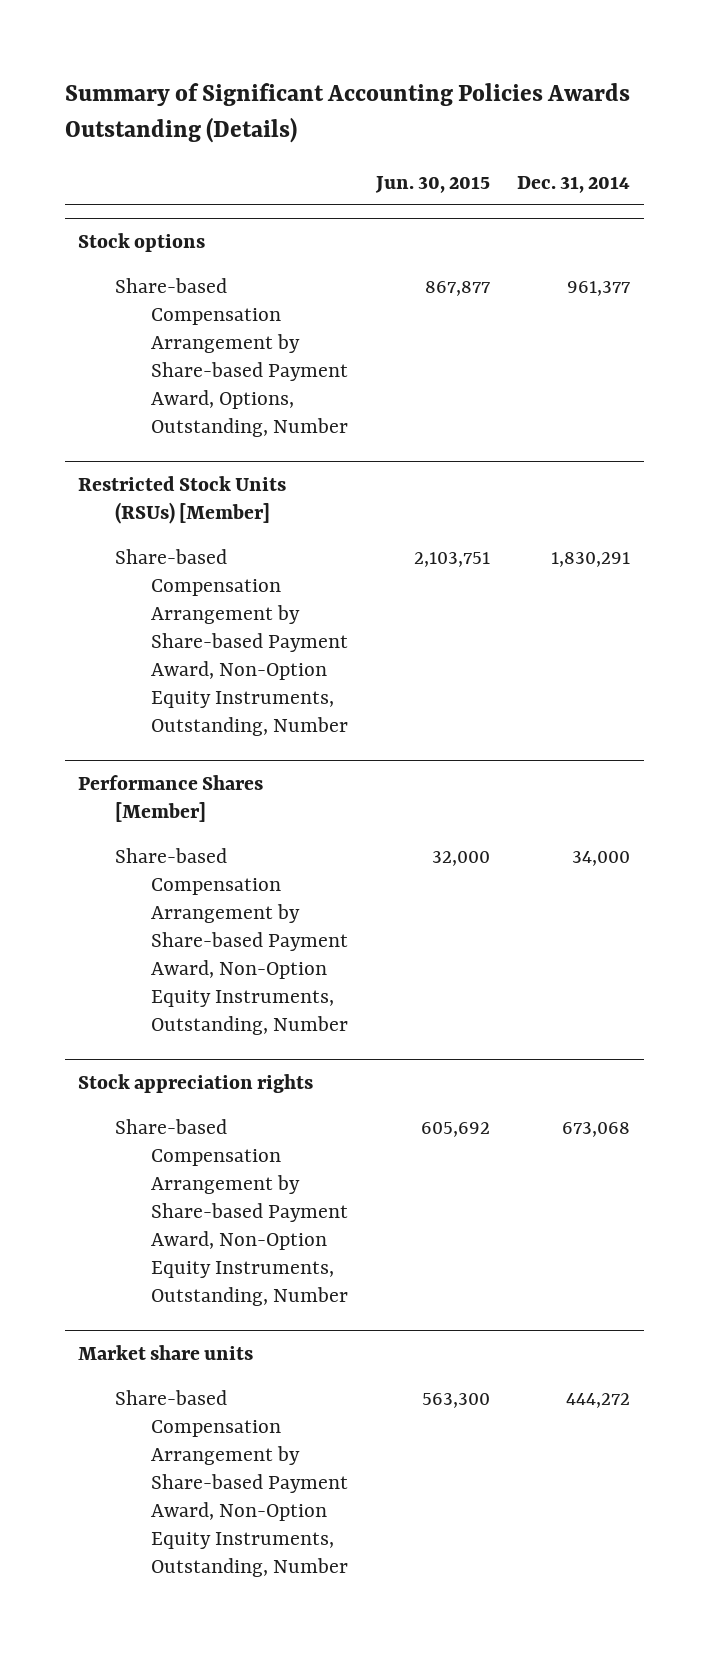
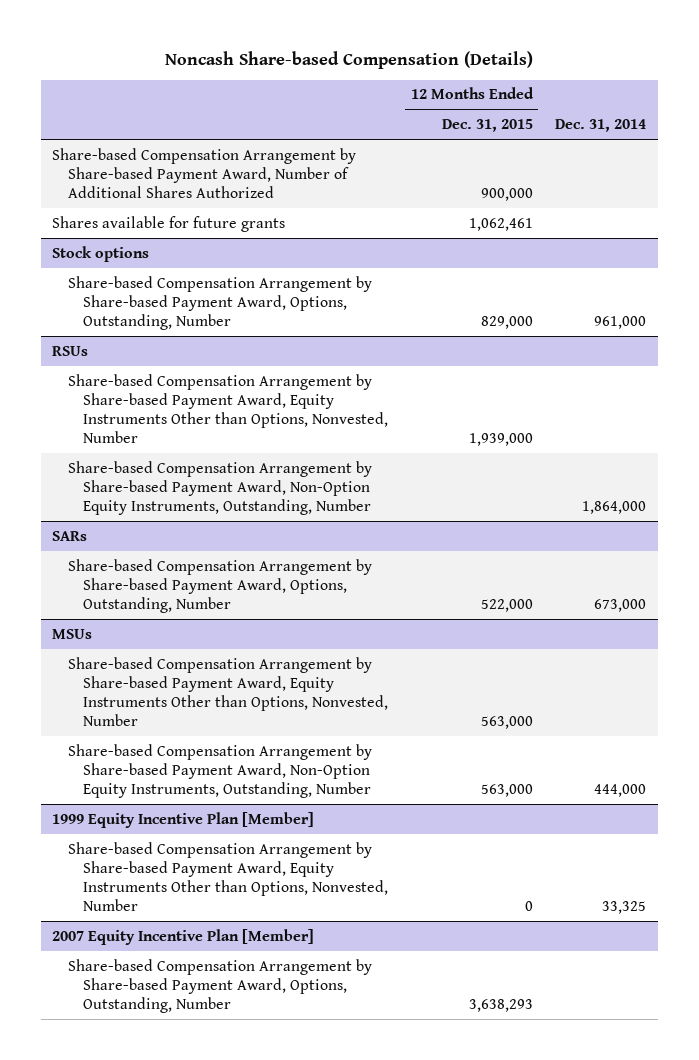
- Summary of Significant Accounting Policies Awards Outstanding (Details)
+ Noncash Share-based Compensation (Details)
- | Jun. 30, 2015 | Dec. 31, 2014
+ | 12 Months Ended Dec. 31, 2015 | Dec. 31, 2014
+ Share-based Compensation Arrangement by Share-based Payment Award, Number of Additional Shares Authorized | 900,000 |
+ Shares available for future grants | 1,062,461 |
@ Stock options
- Share-based Compensation Arrangement by Share-based Payment Award, Options, Outstanding, Number | 867,877 | 961,377
- Restricted Stock Units (RSUs) [Member]
- Share-based Compensation Arrangement by Share-based Payment Award, Non-Option Equity Instruments, Outstanding, Number | 2,103,751 | 1,830,291
- Performance Shares [Member]
- Share-based Compensation Arrangement by Share-based Payment Award, Non-Option Equity Instruments, Outstanding, Number | 32,000 | 34,000
- Stock appreciation rights
- Share-based Compensation Arrangement by Share-based Payment Award, Non-Option Equity Instruments, Outstanding, Number | 605,692 | 673,068
- Market share units
- Share-based Compensation Arrangement by Share-based Payment Award, Non-Option Equity Instruments, Outstanding, Number | 563,300 | 444,272
@ Stock options
+ Share-based Compensation Arrangement by Share-based Payment Award, Options, Outstanding, Number | 829,000 | 961,000
+ RSUs
+ Share-based Compensation Arrangement by Share-based Payment Award, Equity Instruments Other than Options, Nonvested, Number | 1,939,000 |
+ Share-based Compensation Arrangement by Share-based Payment Award, Non-Option Equity Instruments, Outstanding, Number | | 1,864,000
+ SARs
+ Share-based Compensation Arrangement by Share-based Payment Award, Options, Outstanding, Number | 522,000 | 673,000
+ MSUs
+ Share-based Compensation Arrangement by Share-based Payment Award, Equity Instruments Other than Options, Nonvested, Number | 563,000 |
+ Share-based Compensation Arrangement by Share-based Payment Award, Non-Option Equity Instruments, Outstanding, Number | 563,000 | 444,000
+ 1999 Equity Incentive Plan [Member]
+ Share-based Compensation Arrangement by Share-based Payment Award, Equity Instruments Other than Options, Nonvested, Number | 0 | 33,325
+ 2007 Equity Incentive Plan [Member]
+ Share-based Compensation Arrangement by Share-based Payment Award, Options, Outstanding, Number | 3,638,293 |

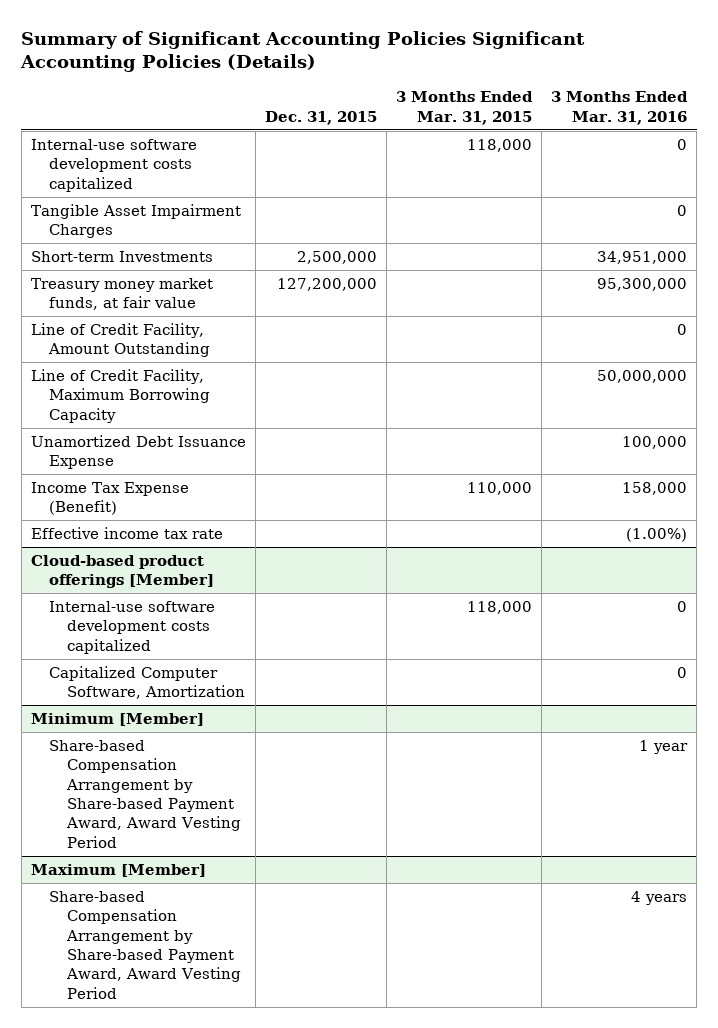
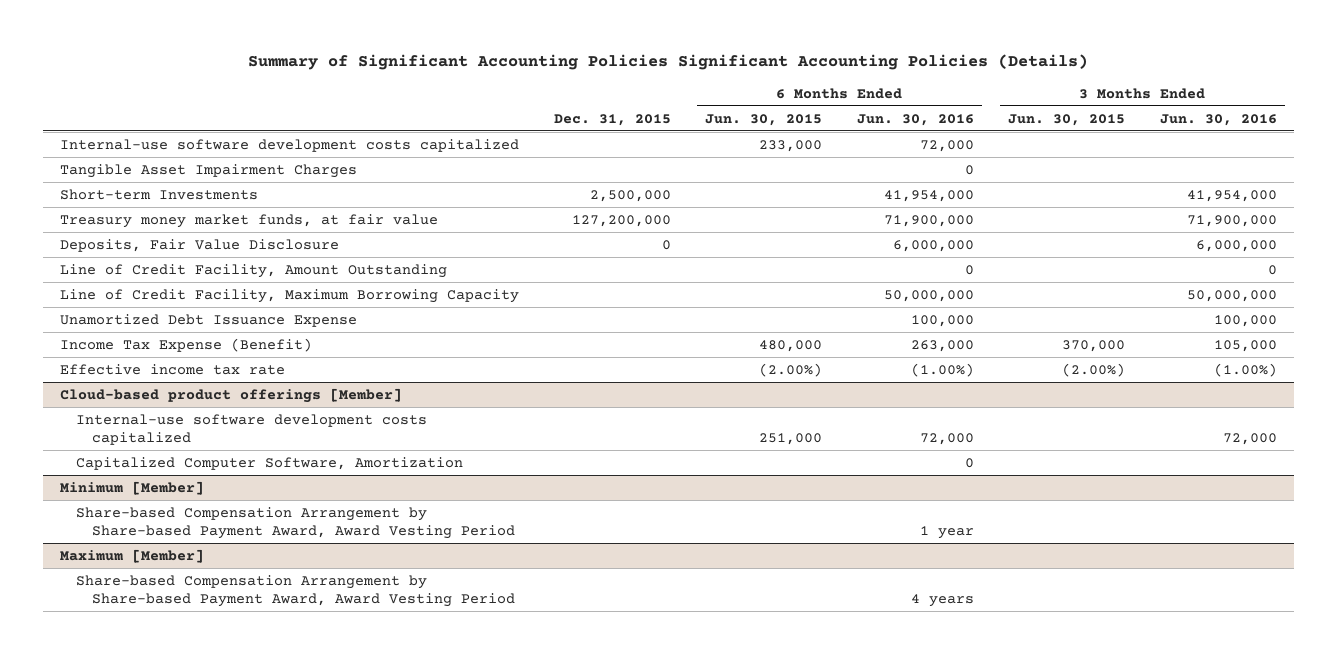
- | Dec. 31, 2015 | 3 Months Ended Mar. 31, 2015 | 3 Months Ended Mar. 31, 2016
+ | Dec. 31, 2015 | 6 Months Ended Jun. 30, 2015 | 6 Months Ended Jun. 30, 2016 | 3 Months Ended Jun. 30, 2015 | 3 Months Ended Jun. 30, 2016
+ Deposits, Fair Value Disclosure | 0 | | 6,000,000 | | 6,000,000

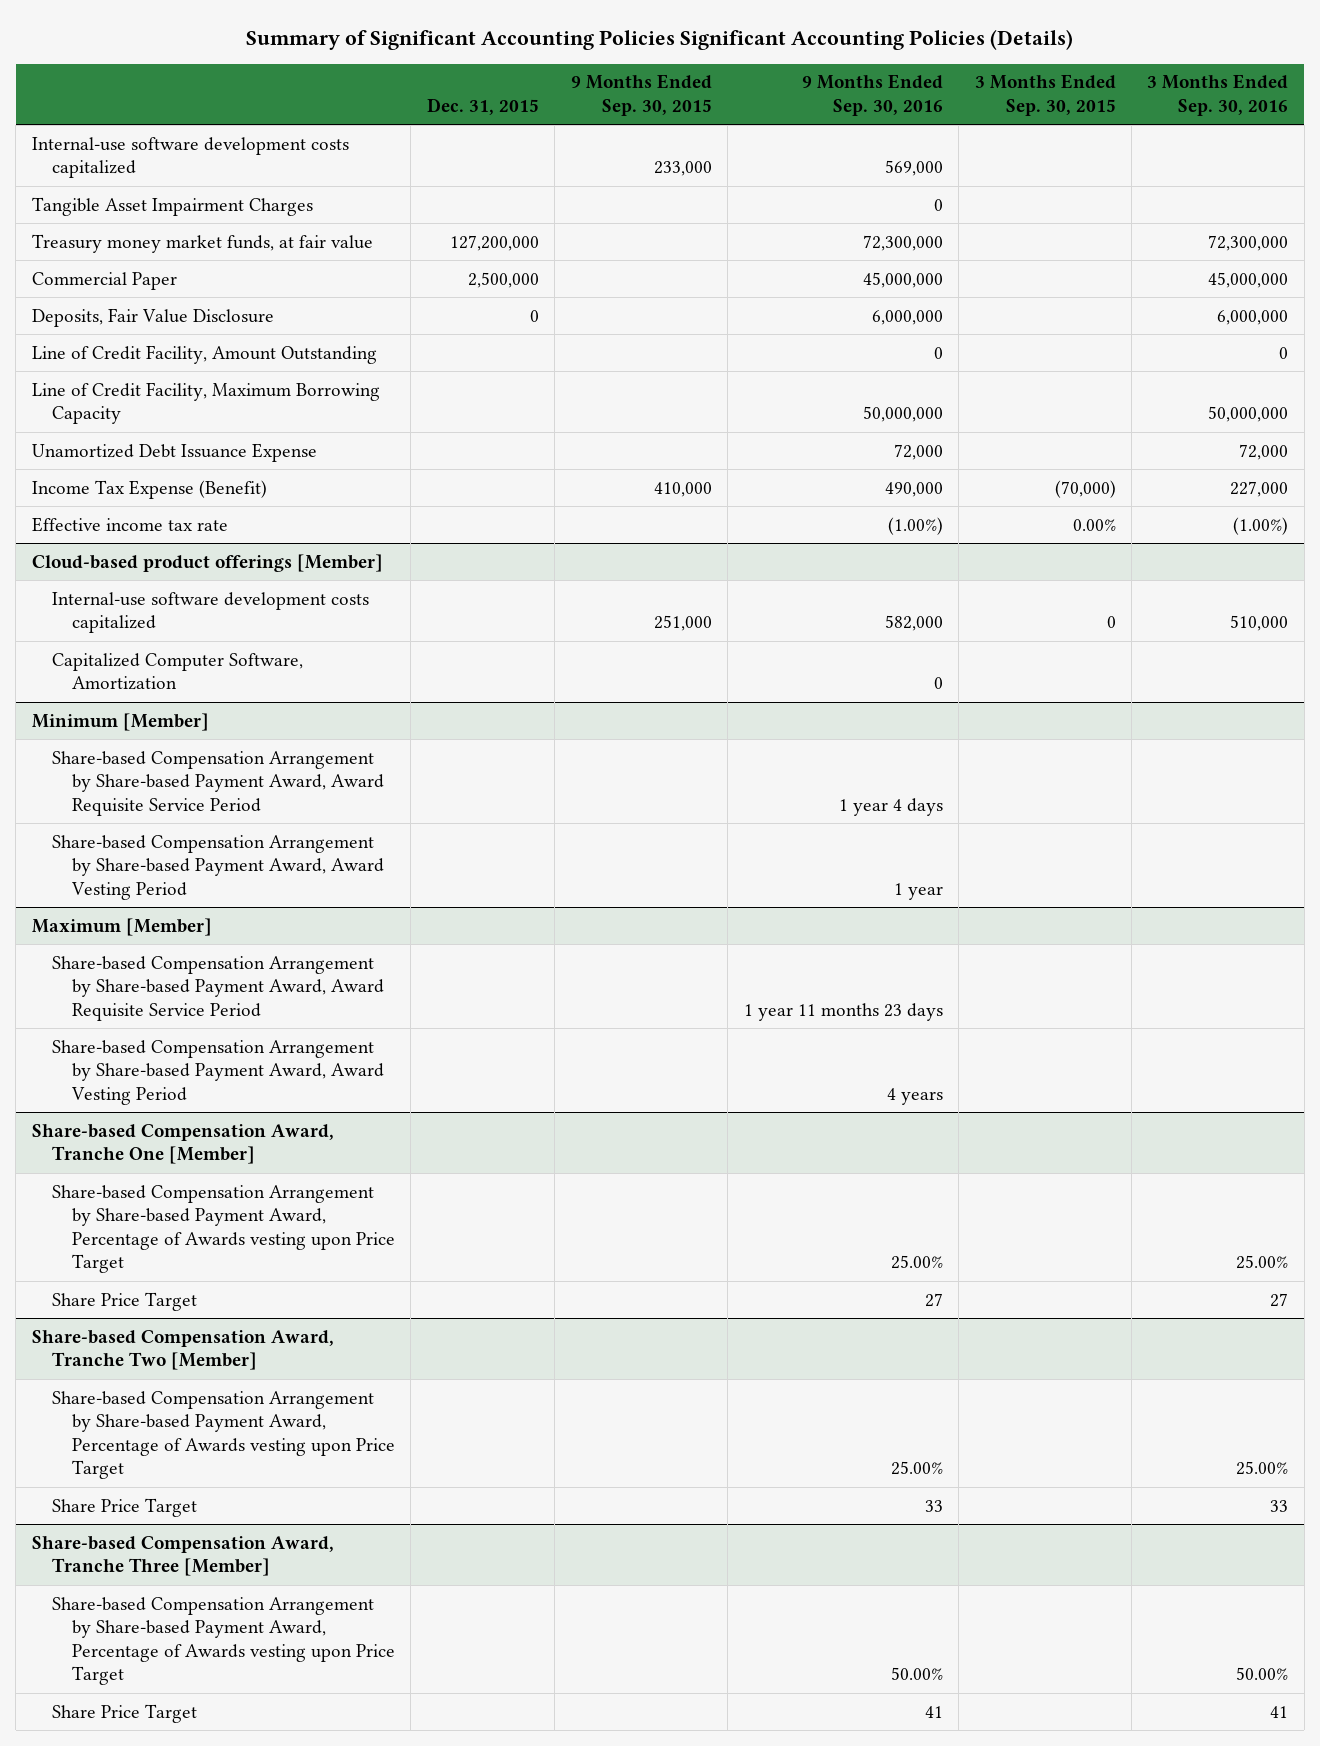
- | Dec. 31, 2015 | 6 Months Ended Jun. 30, 2015 | 6 Months Ended Jun. 30, 2016 | 3 Months Ended Jun. 30, 2015 | 3 Months Ended Jun. 30, 2016
+ | Dec. 31, 2015 | 9 Months Ended Sep. 30, 2015 | 9 Months Ended Sep. 30, 2016 | 3 Months Ended Sep. 30, 2015 | 3 Months Ended Sep. 30, 2016
- Short-term Investments | 2,500,000 | | 41,954,000 | | 41,954,000
+ Commercial Paper | 2,500,000 | | 45,000,000 | | 45,000,000
@ Minimum [Member]
+ Share-based Compensation Arrangement by Share-based Payment Award, Award Requisite Service Period | | | 1 year 4 days | |
@ Maximum [Member]
+ Share-based Compensation Arrangement by Share-based Payment Award, Award Requisite Service Period | | | 1 year 11 months 23 days | |
+ Share-based Compensation Award, Tranche One [Member]
+ Share-based Compensation Arrangement by Share-based Payment Award, Percentage of Awards vesting upon Price Target | | | 25.00% | | 25.00%
+ Share Price Target | | | 27 | | 27
+ Share-based Compensation Award, Tranche Two [Member]
+ Share-based Compensation Arrangement by Share-based Payment Award, Percentage of Awards vesting upon Price Target | | | 25.00% | | 25.00%
+ Share Price Target | | | 33 | | 33
+ Share-based Compensation Award, Tranche Three [Member]
+ Share-based Compensation Arrangement by Share-based Payment Award, Percentage of Awards vesting upon Price Target | | | 50.00% | | 50.00%
+ Share Price Target | | | 41 | | 41

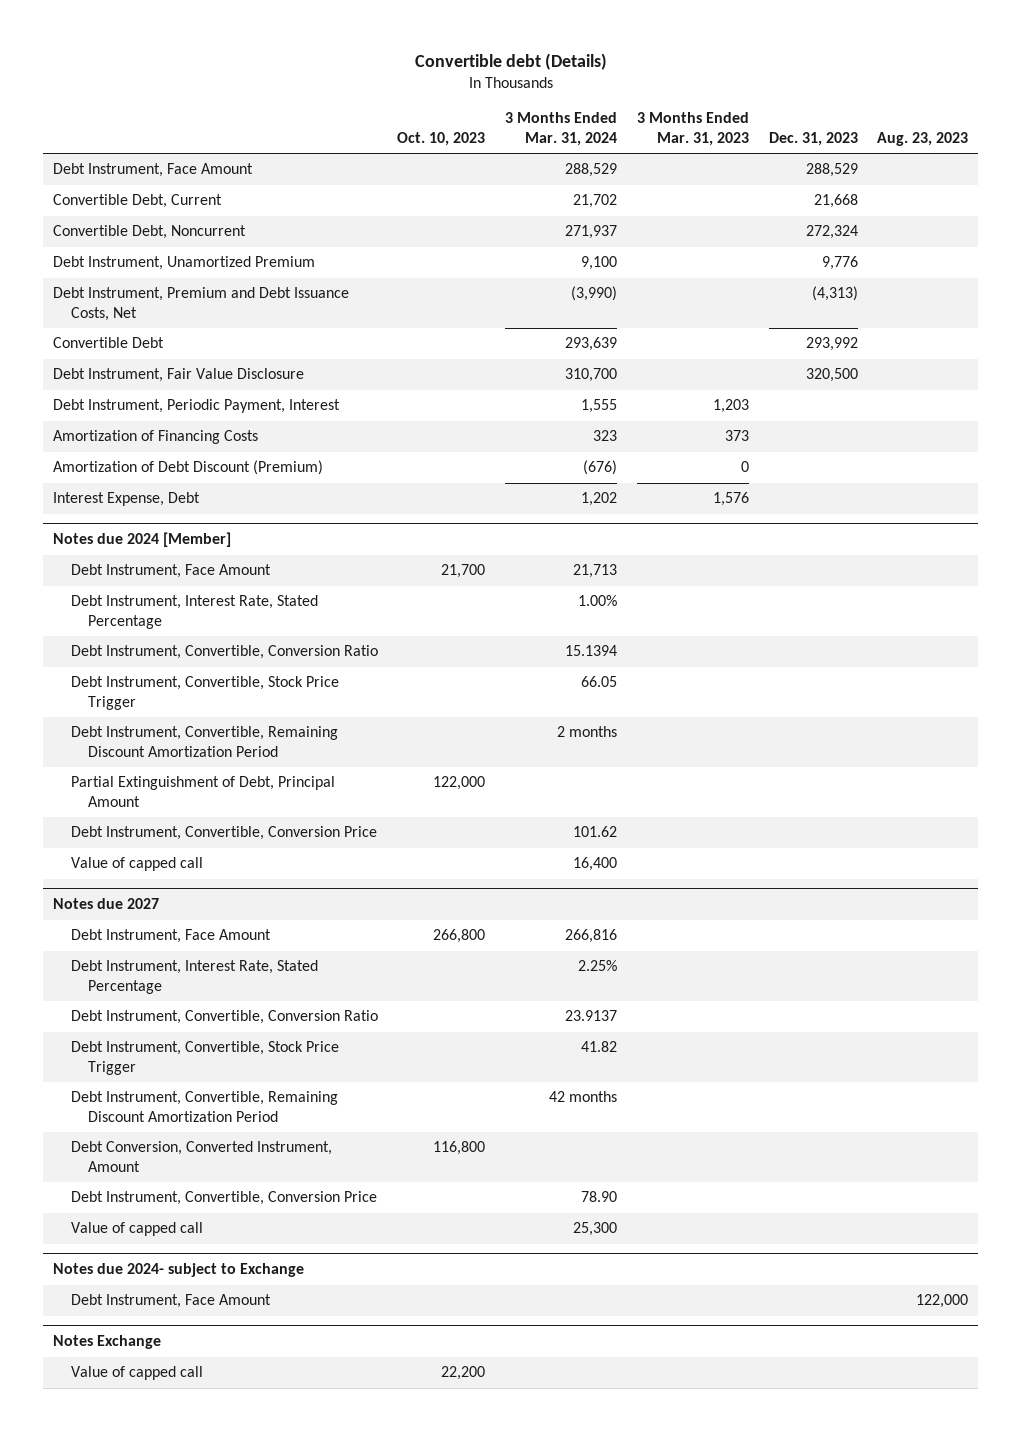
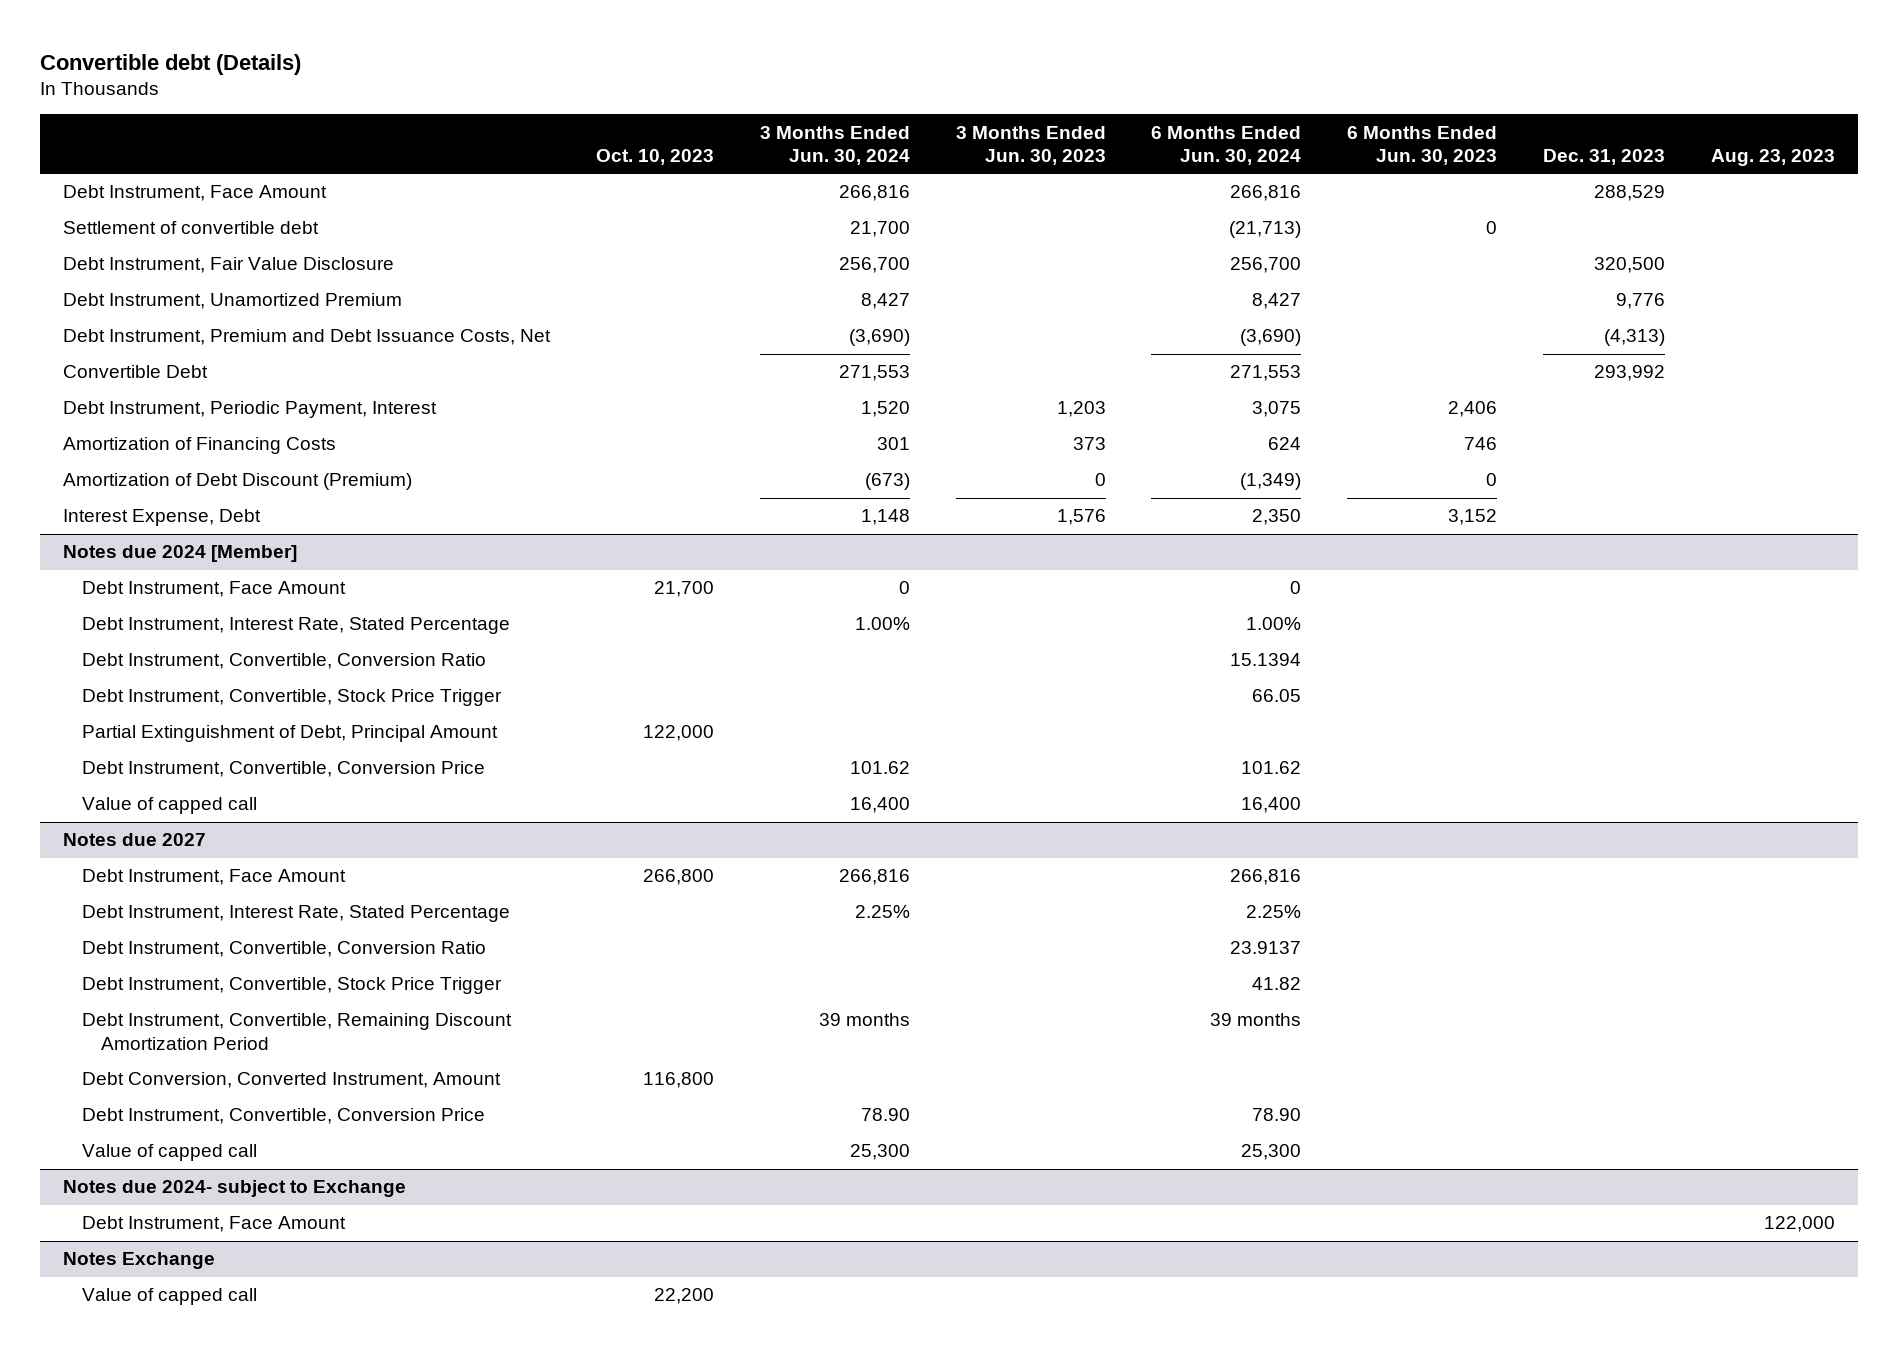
- | Oct. 10, 2023 | 3 Months Ended Mar. 31, 2024 | 3 Months Ended Mar. 31, 2023 | Dec. 31, 2023 | Aug. 23, 2023
+ | Oct. 10, 2023 | 3 Months Ended Jun. 30, 2024 | 3 Months Ended Jun. 30, 2023 | 6 Months Ended Jun. 30, 2024 | 6 Months Ended Jun. 30, 2023 | Dec. 31, 2023 | Aug. 23, 2023
- Convertible Debt, Current | | 21,702 | | 21,668 |
- Convertible Debt, Noncurrent | | 271,937 | | 272,324 |
+ Settlement of convertible debt | | 21,700 | | (21,713) | 0 | |
moved up: Debt Instrument, Fair Value Disclosure | | 256,700 | | 256,700 | | 320,500 |
@ Notes due 2024 [Member]
- Debt Instrument, Convertible, Remaining Discount Amortization Period | | 2 months | | |

